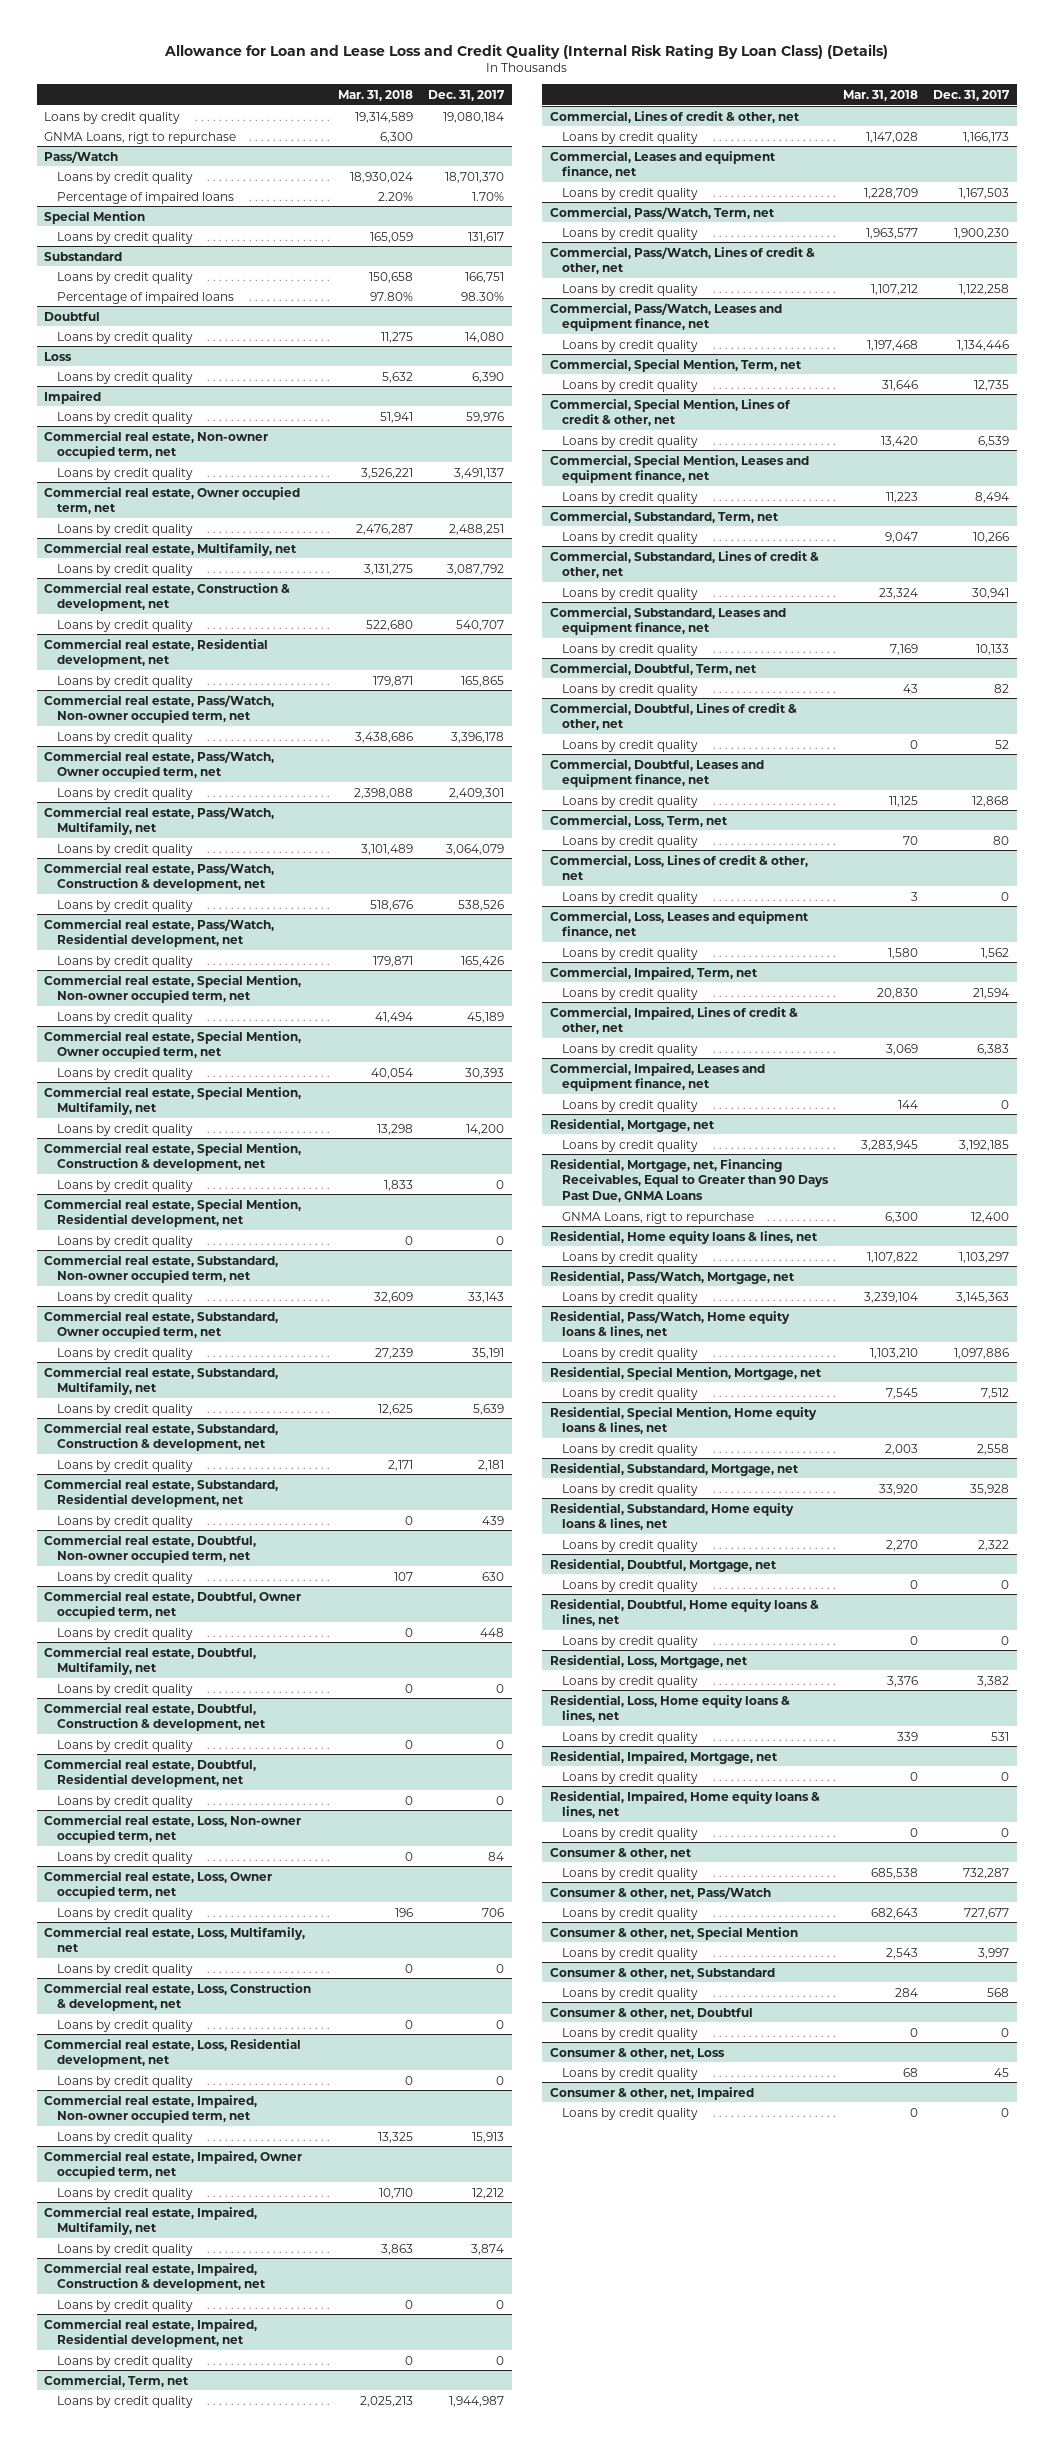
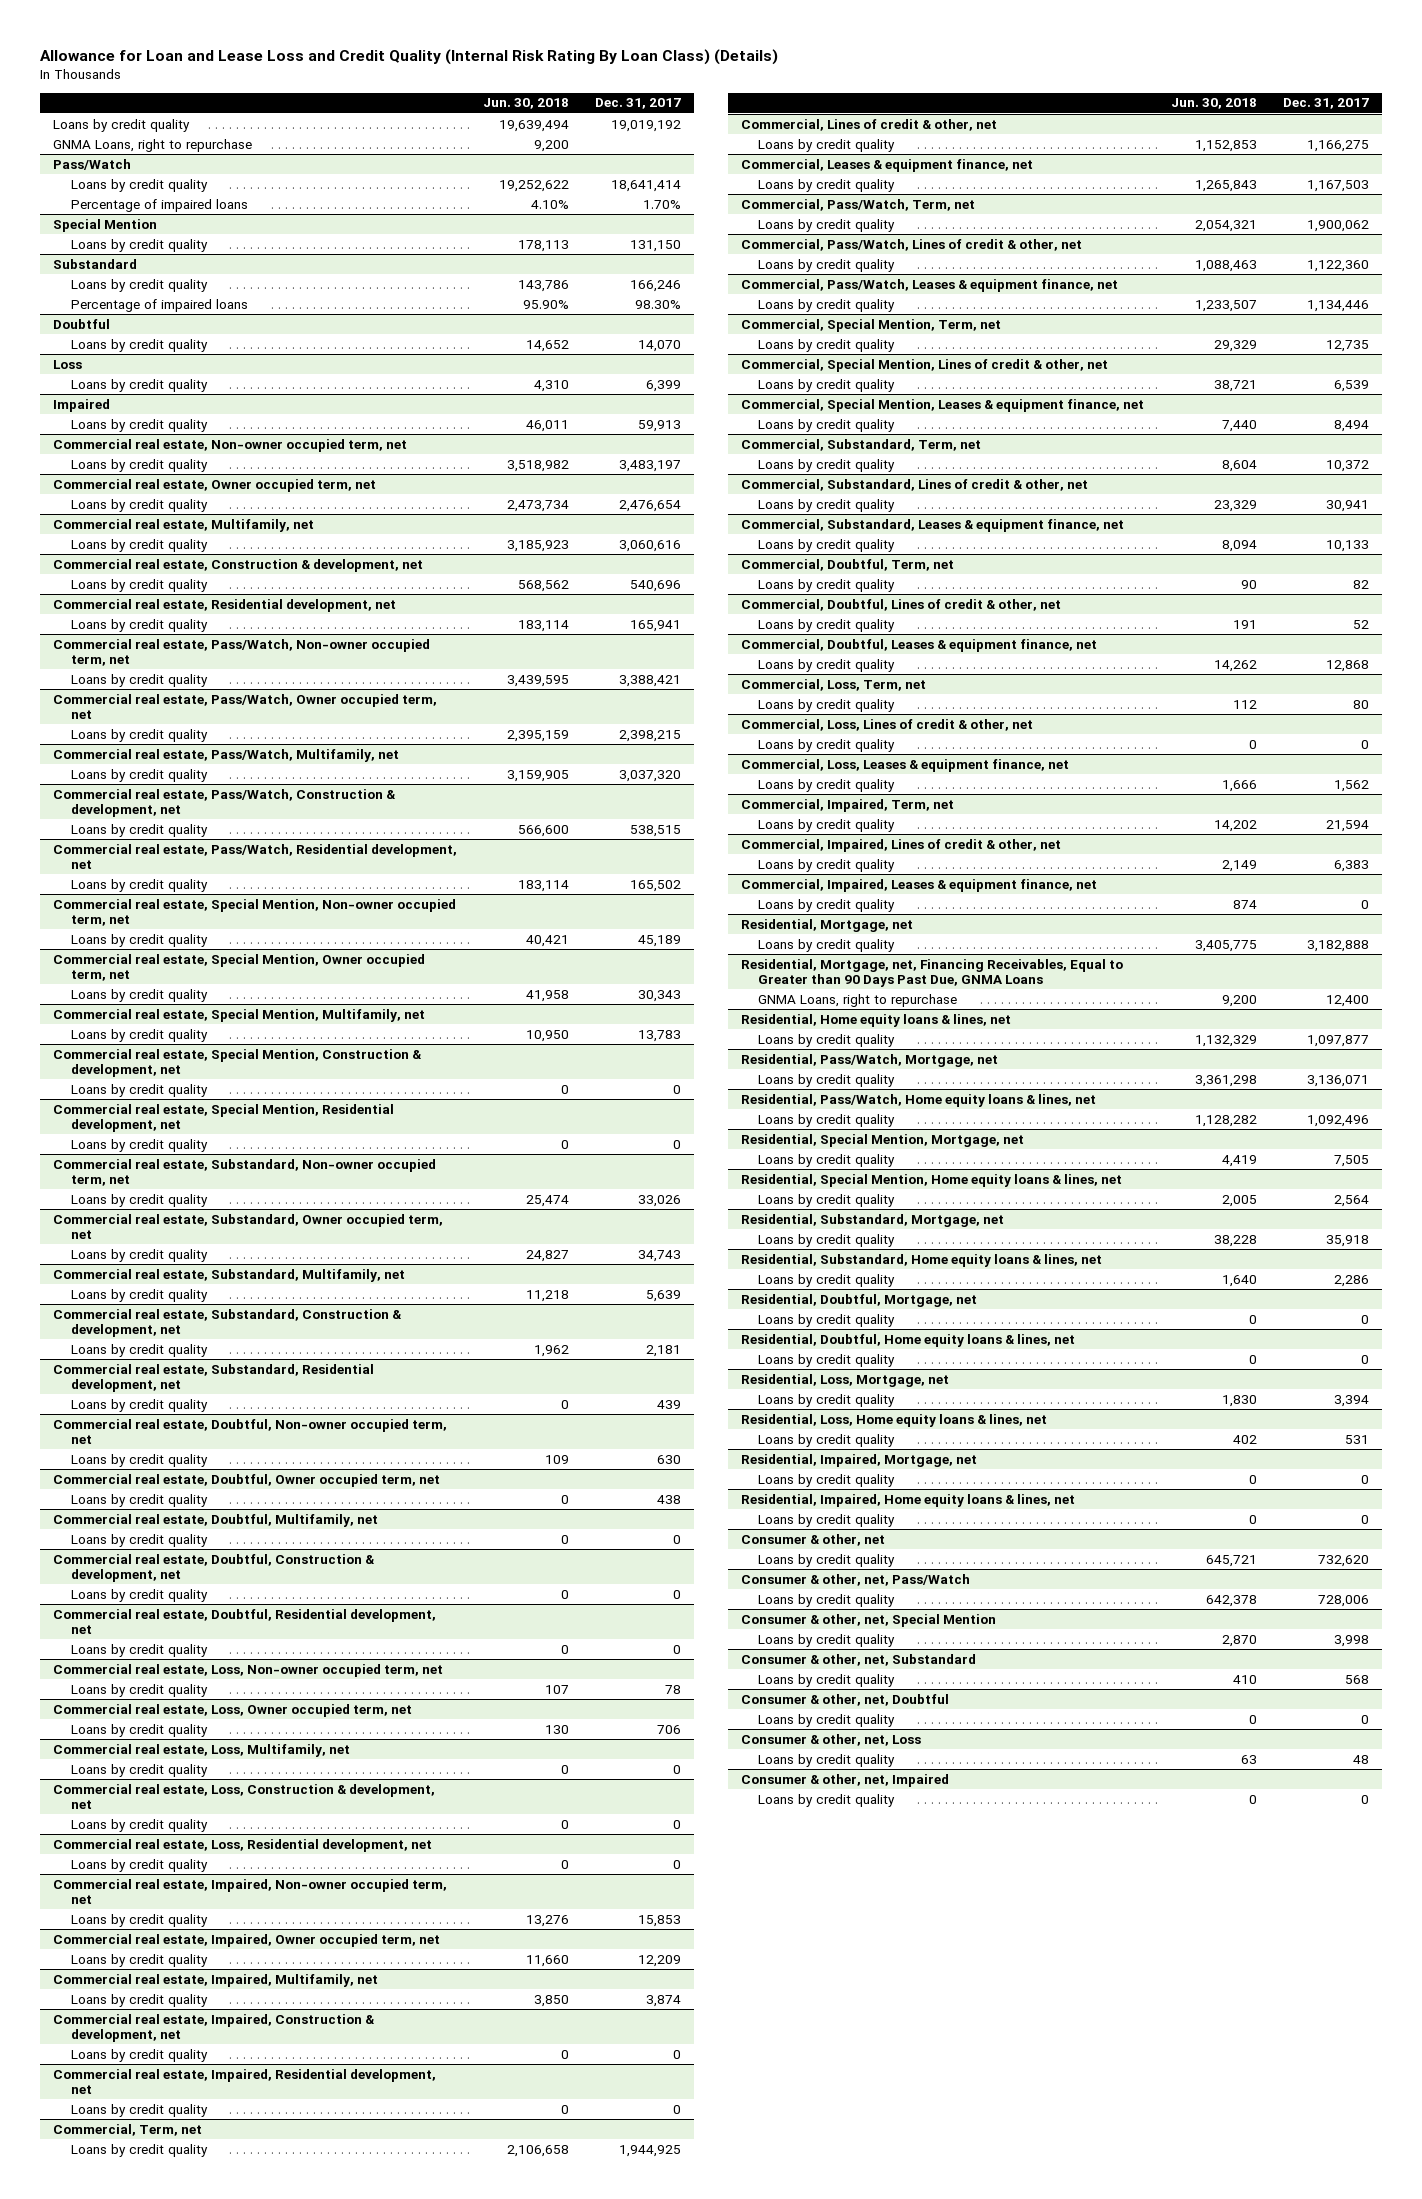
- | Mar. 31, 2018 | Dec. 31, 2017
+ | Jun. 30, 2018 | Dec. 31, 2017
- Loans by credit quality | 19,314,589 | 19,080,184
- GNMA Loans, rigt to repurchase | 6,300 |
+ Loans by credit quality | 19,639,494 | 19,019,192
+ GNMA Loans, right to repurchase | 9,200 |
@ Pass/Watch
- Loans by credit quality | 18,930,024 | 18,701,370
+ Loans by credit quality | 19,252,622 | 18,641,414
@ Special Mention
- Loans by credit quality | 165,059 | 131,617
+ Loans by credit quality | 178,113 | 131,150
@ Substandard
- Loans by credit quality | 150,658 | 166,751
+ Loans by credit quality | 143,786 | 166,246
@ Doubtful
- Loans by credit quality | 11,275 | 14,080
+ Loans by credit quality | 14,652 | 14,070
@ Loss
- Loans by credit quality | 5,632 | 6,390
+ Loans by credit quality | 4,310 | 6,399
@ Impaired
- Loans by credit quality | 51,941 | 59,976
+ Loans by credit quality | 46,011 | 59,913
@ Commercial real estate, Non-owner occupied term, net
- Loans by credit quality | 3,526,221 | 3,491,137
+ Loans by credit quality | 3,518,982 | 3,483,197
@ Commercial real estate, Owner occupied term, net
- Loans by credit quality | 2,476,287 | 2,488,251
+ Loans by credit quality | 2,473,734 | 2,476,654
@ Commercial real estate, Multifamily, net
- Loans by credit quality | 3,131,275 | 3,087,792
+ Loans by credit quality | 3,185,923 | 3,060,616
@ Commercial real estate, Construction & development, net
- Loans by credit quality | 522,680 | 540,707
+ Loans by credit quality | 568,562 | 540,696
@ Commercial real estate, Residential development, net
- Loans by credit quality | 179,871 | 165,865
+ Loans by credit quality | 183,114 | 165,941
@ Commercial real estate, Pass/Watch, Non-owner occupied term, net
- Loans by credit quality | 3,438,686 | 3,396,178
+ Loans by credit quality | 3,439,595 | 3,388,421
@ Commercial real estate, Pass/Watch, Owner occupied term, net
- Loans by credit quality | 2,398,088 | 2,409,301
+ Loans by credit quality | 2,395,159 | 2,398,215
@ Commercial real estate, Pass/Watch, Multifamily, net
- Loans by credit quality | 3,101,489 | 3,064,079
+ Loans by credit quality | 3,159,905 | 3,037,320
@ Commercial real estate, Pass/Watch, Construction & development, net
- Loans by credit quality | 518,676 | 538,526
+ Loans by credit quality | 566,600 | 538,515
@ Commercial real estate, Pass/Watch, Residential development, net
- Loans by credit quality | 179,871 | 165,426
+ Loans by credit quality | 183,114 | 165,502
@ Commercial real estate, Special Mention, Owner occupied term, net
- Loans by credit quality | 40,054 | 30,393
+ Loans by credit quality | 41,958 | 30,343
@ Commercial real estate, Special Mention, Multifamily, net
- Loans by credit quality | 13,298 | 14,200
+ Loans by credit quality | 10,950 | 13,783
@ Commercial real estate, Substandard, Non-owner occupied term, net
- Loans by credit quality | 32,609 | 33,143
+ Loans by credit quality | 25,474 | 33,026
@ Commercial real estate, Substandard, Owner occupied term, net
- Loans by credit quality | 27,239 | 35,191
+ Loans by credit quality | 24,827 | 34,743
@ Commercial real estate, Doubtful, Owner occupied term, net
- Loans by credit quality | 0 | 448
+ Loans by credit quality | 0 | 438
@ Commercial real estate, Loss, Non-owner occupied term, net
- Loans by credit quality | 0 | 84
+ Loans by credit quality | 107 | 78
@ Commercial real estate, Impaired, Non-owner occupied term, net
- Loans by credit quality | 13,325 | 15,913
+ Loans by credit quality | 13,276 | 15,853
@ Commercial real estate, Impaired, Owner occupied term, net
- Loans by credit quality | 10,710 | 12,212
+ Loans by credit quality | 11,660 | 12,209
@ Commercial, Term, net
- Loans by credit quality | 2,025,213 | 1,944,987
+ Loans by credit quality | 2,106,658 | 1,944,925
@ Commercial, Lines of credit & other, net
- Loans by credit quality | 1,147,028 | 1,166,173
- Commercial, Leases and equipment finance, net
@ Commercial, Lines of credit & other, net
+ Loans by credit quality | 1,152,853 | 1,166,275
+ Commercial, Leases & equipment finance, net
@ Commercial, Pass/Watch, Term, net
- Loans by credit quality | 1,963,577 | 1,900,230
+ Loans by credit quality | 2,054,321 | 1,900,062
@ Commercial, Pass/Watch, Lines of credit & other, net
- Loans by credit quality | 1,107,212 | 1,122,258
- Commercial, Pass/Watch, Leases and equipment finance, net
@ Commercial, Pass/Watch, Lines of credit & other, net
+ Loans by credit quality | 1,088,463 | 1,122,360
+ Commercial, Pass/Watch, Leases & equipment finance, net
- Commercial, Special Mention, Leases and equipment finance, net
+ Commercial, Special Mention, Leases & equipment finance, net
@ Commercial, Substandard, Term, net
- Loans by credit quality | 9,047 | 10,266
+ Loans by credit quality | 8,604 | 10,372
- Commercial, Substandard, Leases and equipment finance, net
+ Commercial, Substandard, Leases & equipment finance, net
- Commercial, Doubtful, Leases and equipment finance, net
+ Commercial, Doubtful, Leases & equipment finance, net
- Commercial, Loss, Leases and equipment finance, net
+ Commercial, Loss, Leases & equipment finance, net
- Commercial, Impaired, Leases and equipment finance, net
+ Commercial, Impaired, Leases & equipment finance, net
@ Residential, Mortgage, net
- Loans by credit quality | 3,283,945 | 3,192,185
+ Loans by credit quality | 3,405,775 | 3,182,888
@ Residential, Mortgage, net, Financing Receivables, Equal to Greater than 90 Days Past Due, GNMA Loans
- GNMA Loans, rigt to repurchase | 6,300 | 12,400
+ GNMA Loans, right to repurchase | 9,200 | 12,400
@ Residential, Home equity loans & lines, net
- Loans by credit quality | 1,107,822 | 1,103,297
+ Loans by credit quality | 1,132,329 | 1,097,877
@ Residential, Pass/Watch, Mortgage, net
- Loans by credit quality | 3,239,104 | 3,145,363
+ Loans by credit quality | 3,361,298 | 3,136,071
@ Residential, Pass/Watch, Home equity loans & lines, net
- Loans by credit quality | 1,103,210 | 1,097,886
+ Loans by credit quality | 1,128,282 | 1,092,496
@ Residential, Special Mention, Mortgage, net
- Loans by credit quality | 7,545 | 7,512
+ Loans by credit quality | 4,419 | 7,505
@ Residential, Special Mention, Home equity loans & lines, net
- Loans by credit quality | 2,003 | 2,558
+ Loans by credit quality | 2,005 | 2,564
@ Residential, Substandard, Mortgage, net
- Loans by credit quality | 33,920 | 35,928
+ Loans by credit quality | 38,228 | 35,918
@ Residential, Substandard, Home equity loans & lines, net
- Loans by credit quality | 2,270 | 2,322
+ Loans by credit quality | 1,640 | 2,286
@ Residential, Loss, Mortgage, net
- Loans by credit quality | 3,376 | 3,382
+ Loans by credit quality | 1,830 | 3,394
@ Consumer & other, net
- Loans by credit quality | 685,538 | 732,287
+ Loans by credit quality | 645,721 | 732,620
@ Consumer & other, net, Pass/Watch
- Loans by credit quality | 682,643 | 727,677
+ Loans by credit quality | 642,378 | 728,006
@ Consumer & other, net, Special Mention
- Loans by credit quality | 2,543 | 3,997
+ Loans by credit quality | 2,870 | 3,998
@ Consumer & other, net, Loss
- Loans by credit quality | 68 | 45
+ Loans by credit quality | 63 | 48

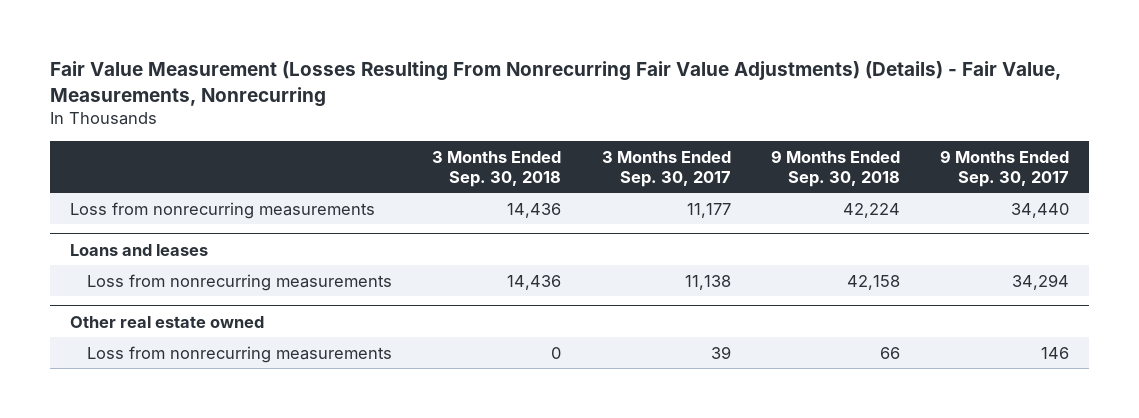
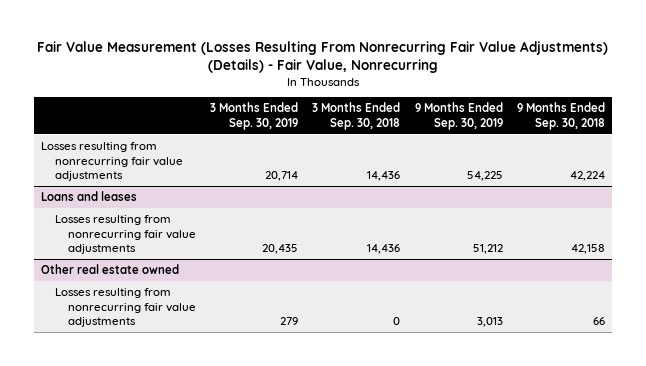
- Fair Value Measurement (Losses Resulting From Nonrecurring Fair Value Adjustments) (Details) - Fair Value, Measurements, Nonrecurring
+ Fair Value Measurement (Losses Resulting From Nonrecurring Fair Value Adjustments) (Details) - Fair Value, Nonrecurring
- | 3 Months Ended Sep. 30, 2018 | 3 Months Ended Sep. 30, 2017 | 9 Months Ended Sep. 30, 2018 | 9 Months Ended Sep. 30, 2017
+ | 3 Months Ended Sep. 30, 2019 | 3 Months Ended Sep. 30, 2018 | 9 Months Ended Sep. 30, 2019 | 9 Months Ended Sep. 30, 2018
- Loss from nonrecurring measurements | 14,436 | 11,177 | 42,224 | 34,440
+ Losses resulting from nonrecurring fair value adjustments | 20,714 | 14,436 | 54,225 | 42,224
@ Loans and leases
- Loss from nonrecurring measurements | 14,436 | 11,138 | 42,158 | 34,294
+ Losses resulting from nonrecurring fair value adjustments | 20,435 | 14,436 | 51,212 | 42,158
@ Other real estate owned
- Loss from nonrecurring measurements | 0 | 39 | 66 | 146
+ Losses resulting from nonrecurring fair value adjustments | 279 | 0 | 3,013 | 66

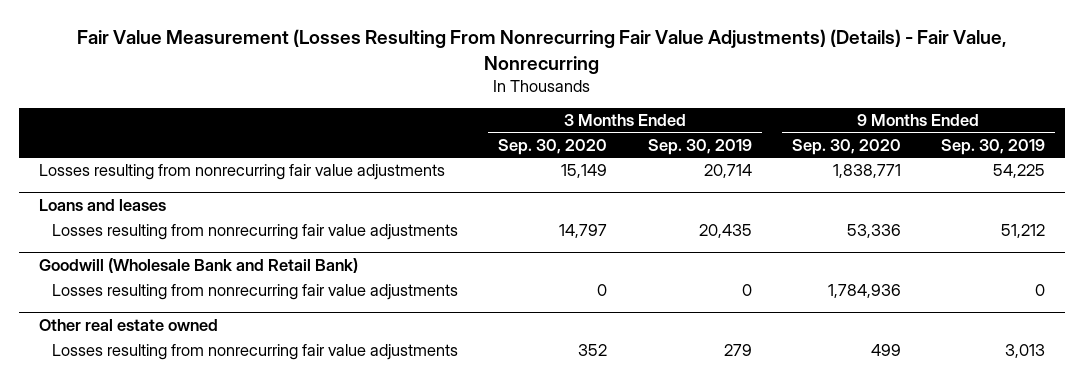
- | 3 Months Ended Sep. 30, 2019 | 3 Months Ended Sep. 30, 2018 | 9 Months Ended Sep. 30, 2019 | 9 Months Ended Sep. 30, 2018
+ | 3 Months Ended Sep. 30, 2020 | 3 Months Ended Sep. 30, 2019 | 9 Months Ended Sep. 30, 2020 | 9 Months Ended Sep. 30, 2019
+ Goodwill (Wholesale Bank and Retail Bank)
+ Losses resulting from nonrecurring fair value adjustments | 0 | 0 | 1,784,936 | 0

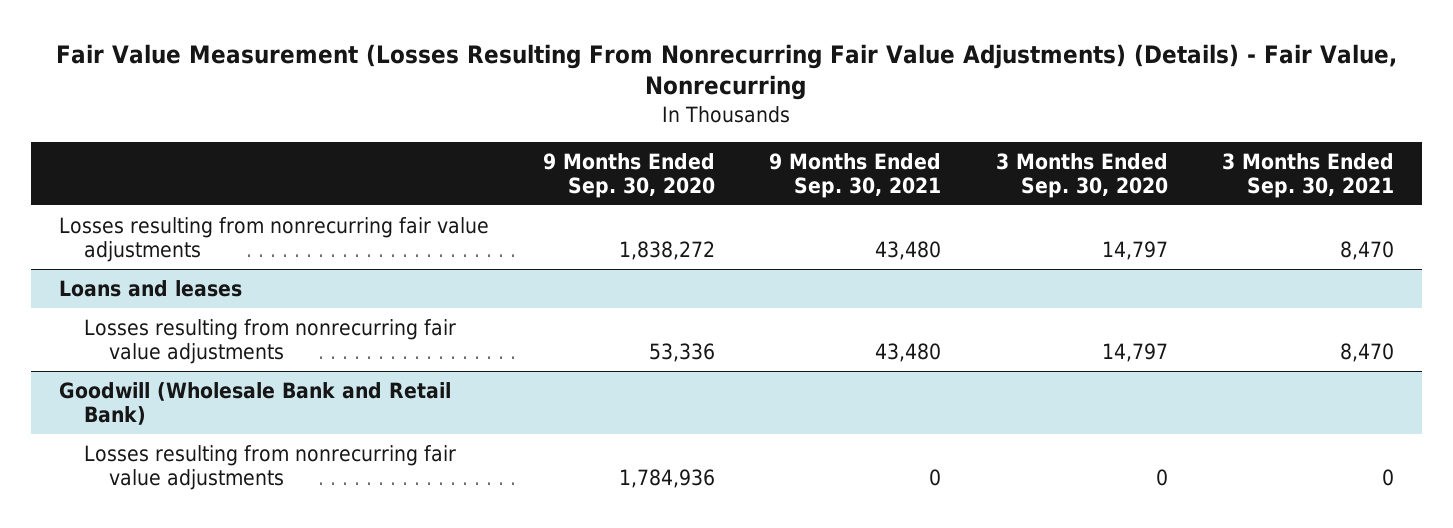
- | 3 Months Ended Sep. 30, 2020 | 3 Months Ended Sep. 30, 2019 | 9 Months Ended Sep. 30, 2020 | 9 Months Ended Sep. 30, 2019
+ | 9 Months Ended Sep. 30, 2020 | 9 Months Ended Sep. 30, 2021 | 3 Months Ended Sep. 30, 2020 | 3 Months Ended Sep. 30, 2021
- Losses resulting from nonrecurring fair value adjustments | 15,149 | 20,714 | 1,838,771 | 54,225
+ Losses resulting from nonrecurring fair value adjustments | 1,838,272 | 43,480 | 14,797 | 8,470
- Other real estate owned
- Losses resulting from nonrecurring fair value adjustments | 352 | 279 | 499 | 3,013

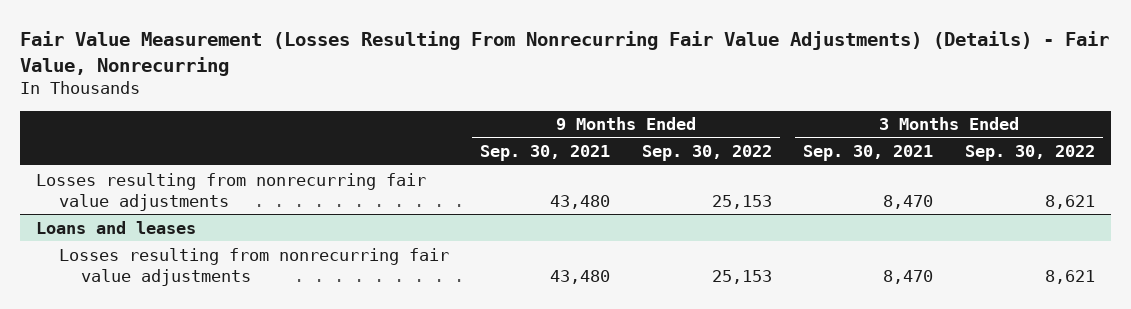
- | 9 Months Ended Sep. 30, 2020 | 9 Months Ended Sep. 30, 2021 | 3 Months Ended Sep. 30, 2020 | 3 Months Ended Sep. 30, 2021
+ | 9 Months Ended Sep. 30, 2021 | 9 Months Ended Sep. 30, 2022 | 3 Months Ended Sep. 30, 2021 | 3 Months Ended Sep. 30, 2022
- Goodwill (Wholesale Bank and Retail Bank)
- Losses resulting from nonrecurring fair value adjustments | 1,784,936 | 0 | 0 | 0

